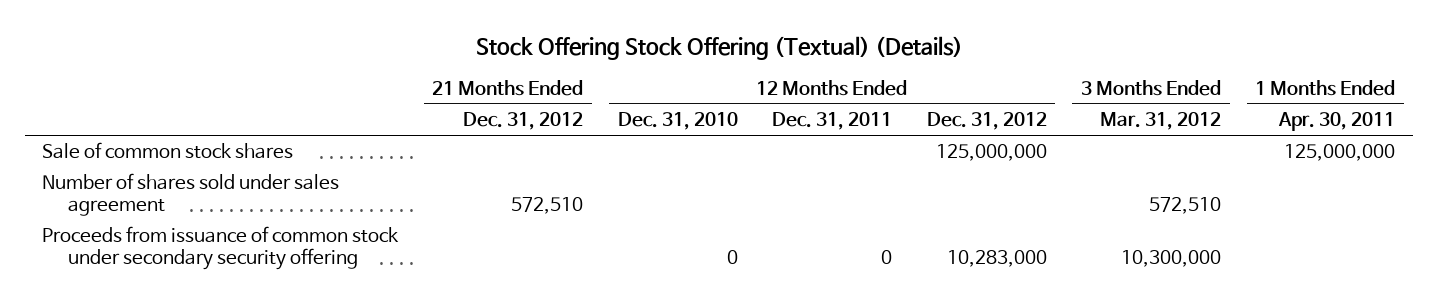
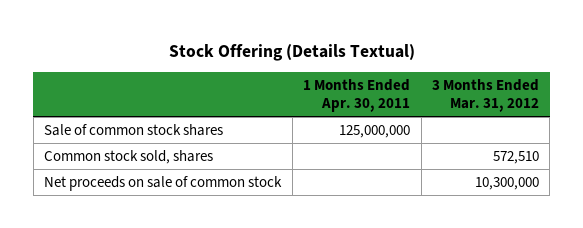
- Stock Offering Stock Offering (Textual) (Details)
+ Stock Offering (Details Textual)
- | 21 Months Ended Dec. 31, 2012 | 12 Months Ended Dec. 31, 2010 | 12 Months Ended Dec. 31, 2011 | 12 Months Ended Dec. 31, 2012 | 3 Months Ended Mar. 31, 2012 | 1 Months Ended Apr. 30, 2011
+ | 1 Months Ended Apr. 30, 2011 | 3 Months Ended Mar. 31, 2012
- Number of shares sold under sales agreement | 572,510 | | | | 572,510 |
- Proceeds from issuance of common stock under secondary security offering | | 0 | 0 | 10,283,000 | 10,300,000 |
+ Common stock sold, shares | | 572,510
+ Net proceeds on sale of common stock | | 10,300,000

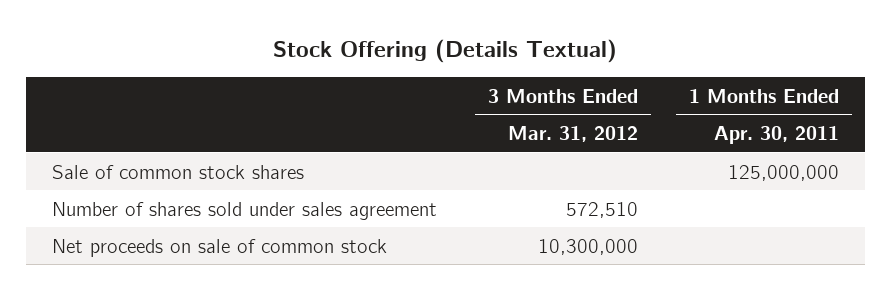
- | 1 Months Ended Apr. 30, 2011 | 3 Months Ended Mar. 31, 2012
+ | 3 Months Ended Mar. 31, 2012 | 1 Months Ended Apr. 30, 2011
- Common stock sold, shares | | 572,510
+ Number of shares sold under sales agreement | 572,510 |

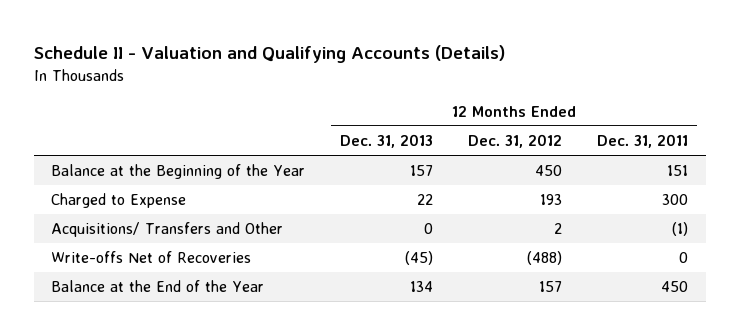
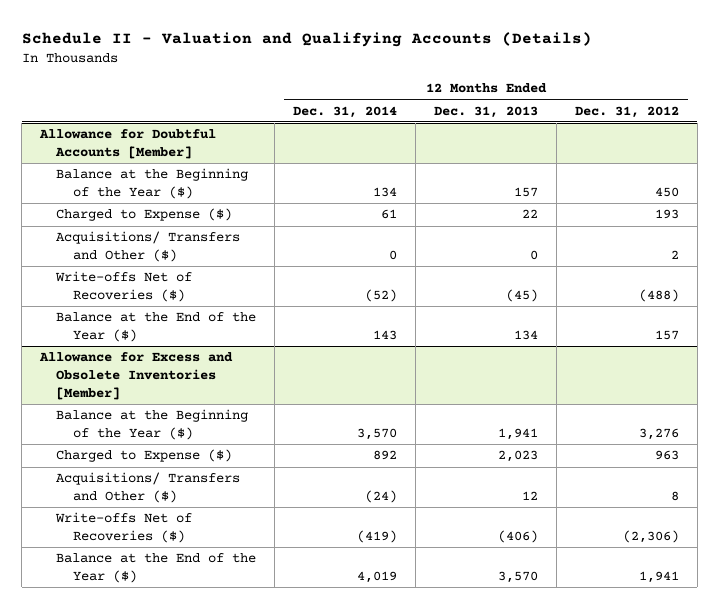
- | 12 Months Ended Dec. 31, 2013 | 12 Months Ended Dec. 31, 2012 | 12 Months Ended Dec. 31, 2011
+ | 12 Months Ended Dec. 31, 2014 | 12 Months Ended Dec. 31, 2013 | 12 Months Ended Dec. 31, 2012
- Balance at the Beginning of the Year | 157 | 450 | 151
- Charged to Expense | 22 | 193 | 300
- Acquisitions/ Transfers and Other | 0 | 2 | (1)
- Write-offs Net of Recoveries | (45) | (488) | 0
- Balance at the End of the Year | 134 | 157 | 450
+ Allowance for Doubtful Accounts [Member]
+ Balance at the Beginning of the Year ($) | 134 | 157 | 450
+ Charged to Expense ($) | 61 | 22 | 193
+ Acquisitions/ Transfers and Other ($) | 0 | 0 | 2
+ Write-offs Net of Recoveries ($) | (52) | (45) | (488)
+ Balance at the End of the Year ($) | 143 | 134 | 157
+ Allowance for Excess and Obsolete Inventories [Member]
+ Balance at the Beginning of the Year ($) | 3,570 | 1,941 | 3,276
+ Charged to Expense ($) | 892 | 2,023 | 963
+ Acquisitions/ Transfers and Other ($) | (24) | 12 | 8
+ Write-offs Net of Recoveries ($) | (419) | (406) | (2,306)
+ Balance at the End of the Year ($) | 4,019 | 3,570 | 1,941

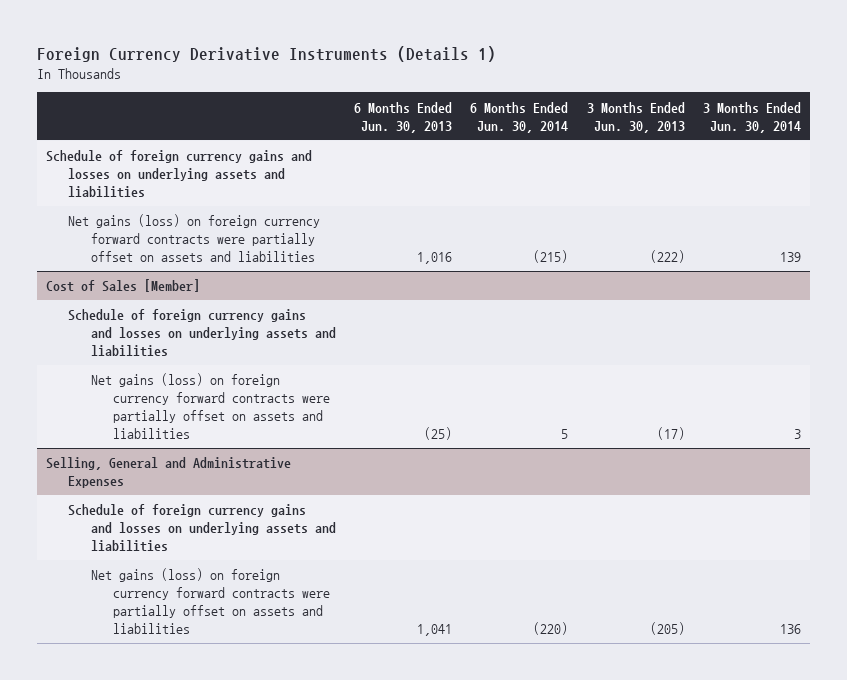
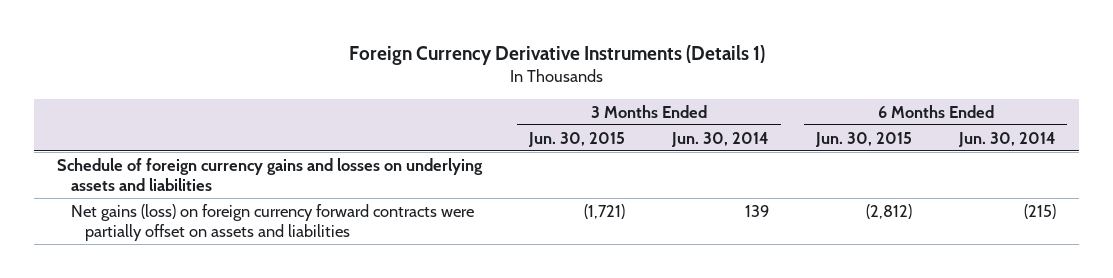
- | 6 Months Ended Jun. 30, 2013 | 6 Months Ended Jun. 30, 2014 | 3 Months Ended Jun. 30, 2013 | 3 Months Ended Jun. 30, 2014
+ | 3 Months Ended Jun. 30, 2015 | 3 Months Ended Jun. 30, 2014 | 6 Months Ended Jun. 30, 2015 | 6 Months Ended Jun. 30, 2014
- Cost of Sales [Member]
- Schedule of foreign currency gains and losses on underlying assets and liabilities
- Net gains (loss) on foreign currency forward contracts were partially offset on assets and liabilities | (25) | 5 | (17) | 3
- Selling, General and Administrative Expenses
- Schedule of foreign currency gains and losses on underlying assets and liabilities
- Net gains (loss) on foreign currency forward contracts were partially offset on assets and liabilities | 1,041 | (220) | (205) | 136

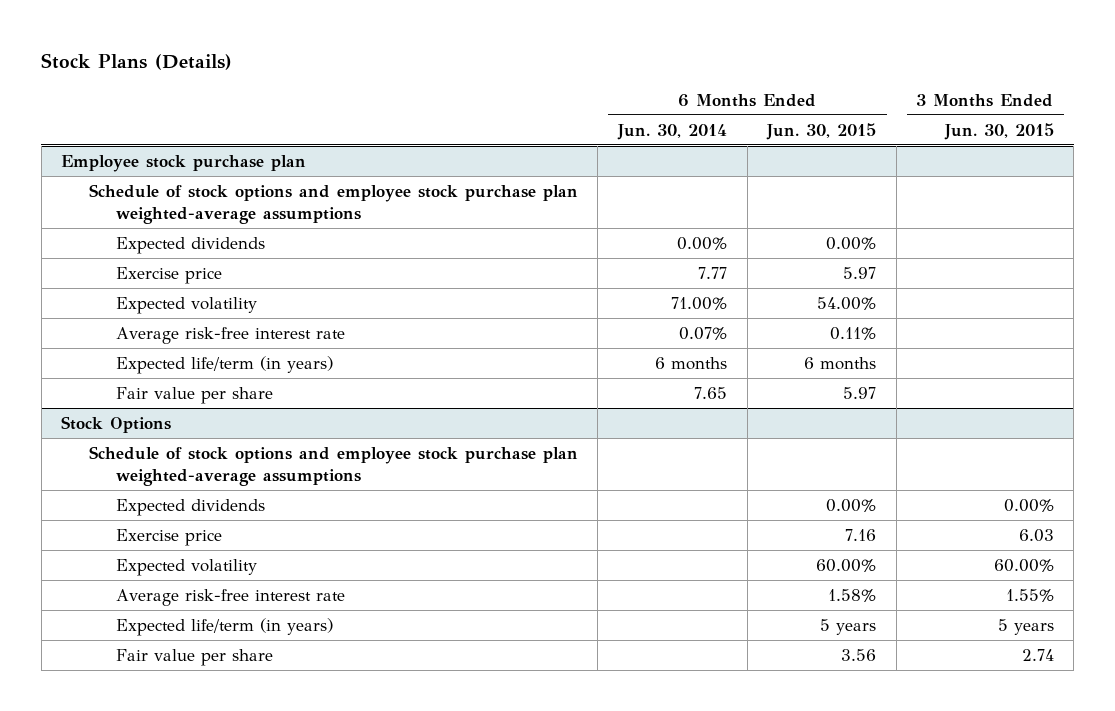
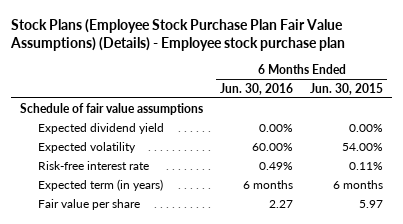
- Stock Plans (Details)
+ Stock Plans (Employee Stock Purchase Plan Fair Value Assumptions) (Details) - Employee stock purchase plan
- | 6 Months Ended Jun. 30, 2014 | 6 Months Ended Jun. 30, 2015 | 3 Months Ended Jun. 30, 2015
+ | 6 Months Ended Jun. 30, 2016 | 6 Months Ended Jun. 30, 2015
- Employee stock purchase plan
- Schedule of stock options and employee stock purchase plan weighted-average assumptions
- Expected dividends | 0.00% | 0.00% |
- Exercise price | 7.77 | 5.97 |
+ Schedule of fair value assumptions
+ Expected dividend yield | 0.00% | 0.00%
- Average risk-free interest rate | 0.07% | 0.11% |
- Expected life/term (in years) | 6 months | 6 months |
+ Risk-free interest rate | 0.49% | 0.11%
+ Expected term (in years) | 6 months | 6 months
- Stock Options
- Schedule of stock options and employee stock purchase plan weighted-average assumptions
- Expected dividends | | 0.00% | 0.00%
- Exercise price | | 7.16 | 6.03
- Expected volatility | | 60.00% | 60.00%
- Average risk-free interest rate | | 1.58% | 1.55%
- Expected life/term (in years) | | 5 years | 5 years
- Fair value per share | | 3.56 | 2.74

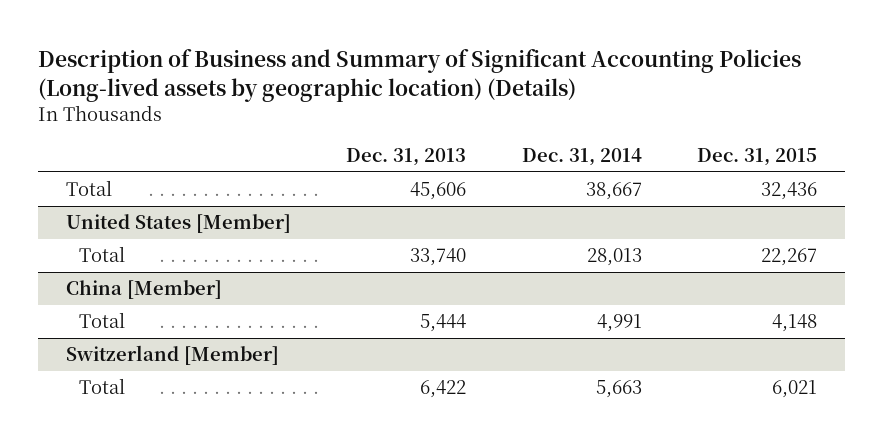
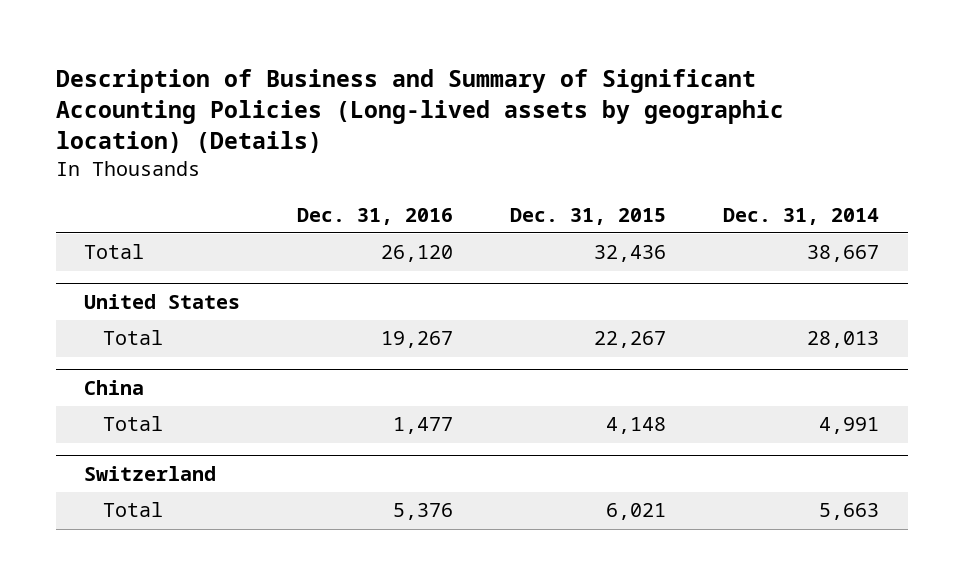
- | Dec. 31, 2013 | Dec. 31, 2014 | Dec. 31, 2015
+ | Dec. 31, 2016 | Dec. 31, 2015 | Dec. 31, 2014
- United States [Member]
+ United States
- China [Member]
+ China
- Switzerland [Member]
+ Switzerland

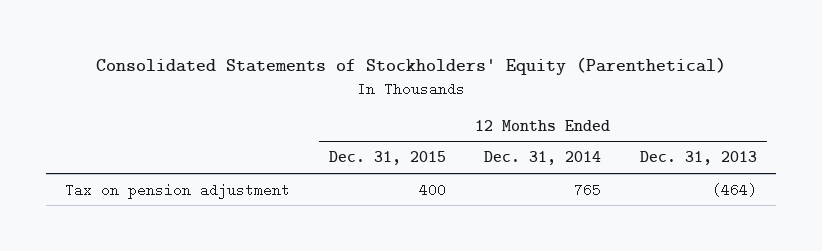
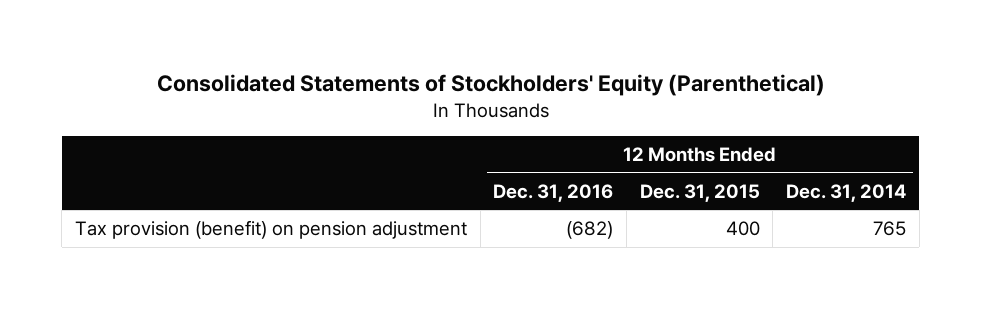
- | 12 Months Ended Dec. 31, 2015 | 12 Months Ended Dec. 31, 2014 | 12 Months Ended Dec. 31, 2013
+ | 12 Months Ended Dec. 31, 2016 | 12 Months Ended Dec. 31, 2015 | 12 Months Ended Dec. 31, 2014
- Tax on pension adjustment | 400 | 765 | (464)
+ Tax provision (benefit) on pension adjustment | (682) | 400 | 765

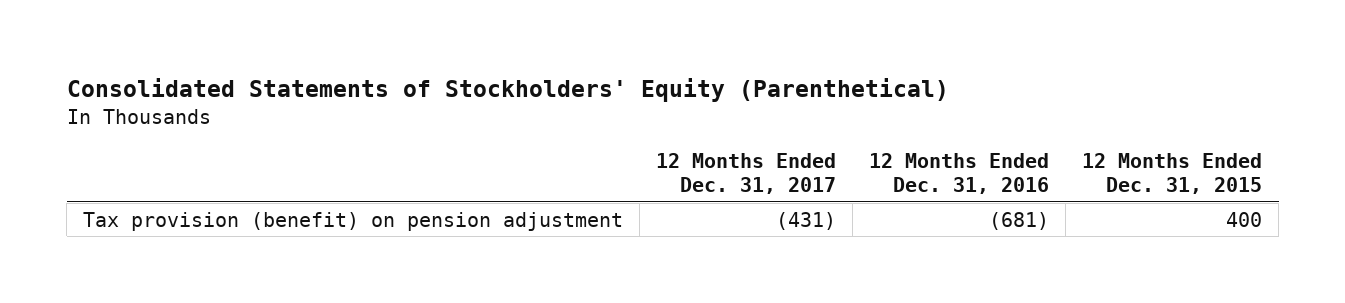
- | 12 Months Ended Dec. 31, 2016 | 12 Months Ended Dec. 31, 2015 | 12 Months Ended Dec. 31, 2014
+ | 12 Months Ended Dec. 31, 2017 | 12 Months Ended Dec. 31, 2016 | 12 Months Ended Dec. 31, 2015
- Tax provision (benefit) on pension adjustment | (682) | 400 | 765
+ Tax provision (benefit) on pension adjustment | (431) | (681) | 400

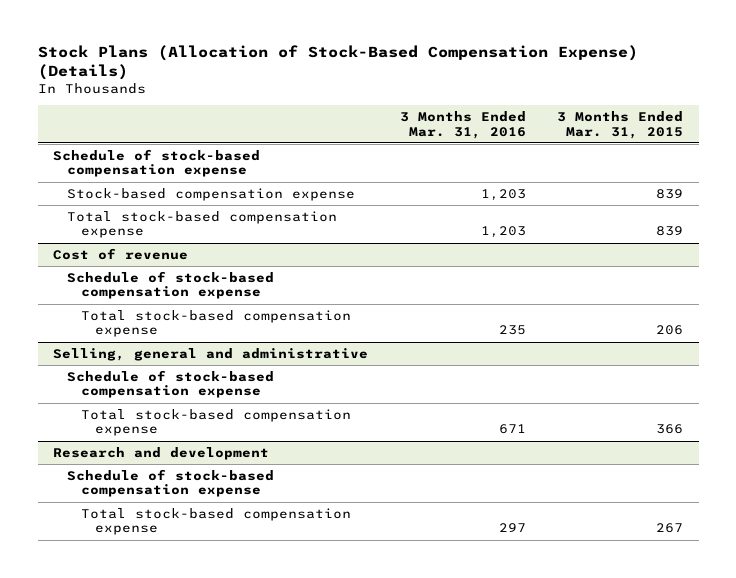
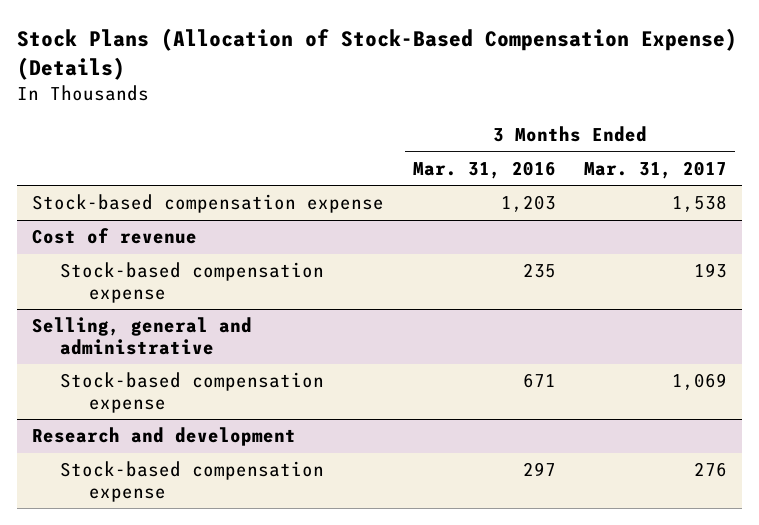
- | 3 Months Ended Mar. 31, 2016 | 3 Months Ended Mar. 31, 2015
+ | 3 Months Ended Mar. 31, 2016 | 3 Months Ended Mar. 31, 2017
- Schedule of stock-based compensation expense
- Total stock-based compensation expense | 1,203 | 839
@ Cost of revenue
- Schedule of stock-based compensation expense
- Total stock-based compensation expense | 235 | 206
+ Stock-based compensation expense | 235 | 193
@ Selling, general and administrative
- Schedule of stock-based compensation expense
- Total stock-based compensation expense | 671 | 366
+ Stock-based compensation expense | 671 | 1,069
@ Research and development
- Schedule of stock-based compensation expense
- Total stock-based compensation expense | 297 | 267
+ Stock-based compensation expense | 297 | 276

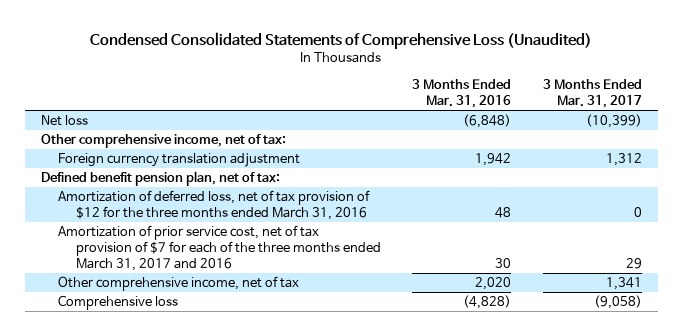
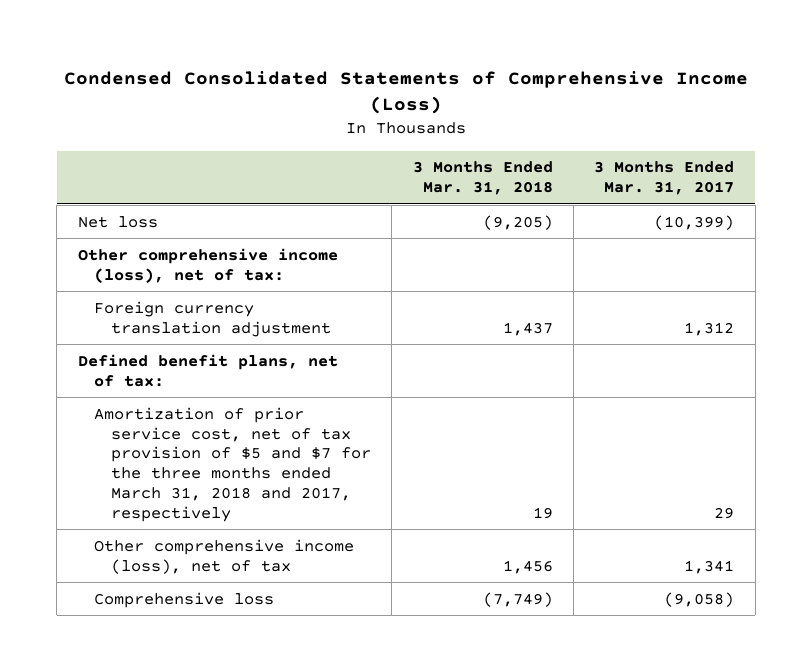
- Condensed Consolidated Statements of Comprehensive Loss (Unaudited)
+ Condensed Consolidated Statements of Comprehensive Income (Loss)
- | 3 Months Ended Mar. 31, 2016 | 3 Months Ended Mar. 31, 2017
+ | 3 Months Ended Mar. 31, 2018 | 3 Months Ended Mar. 31, 2017
- Other comprehensive income, net of tax:
+ Other comprehensive income (loss), net of tax:
- Defined benefit pension plan, net of tax:
- Amortization of deferred loss, net of tax provision of $12 for the three months ended March 31, 2016 | 48 | 0
- Amortization of prior service cost, net of tax provision of $7 for each of the three months ended March 31, 2017 and 2016 | 30 | 29
- Other comprehensive income, net of tax | 2,020 | 1,341
+ Defined benefit plans, net of tax:
+ Amortization of prior service cost, net of tax provision of $5 and $7 for the three months ended March 31, 2018 and 2017, respectively | 19 | 29
+ Other comprehensive income (loss), net of tax | 1,456 | 1,341

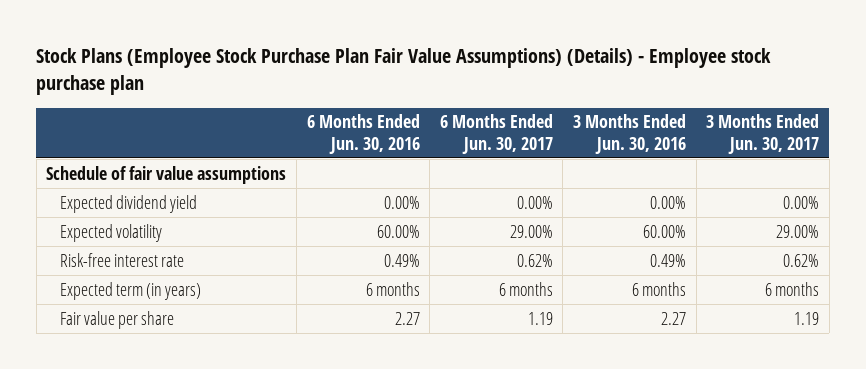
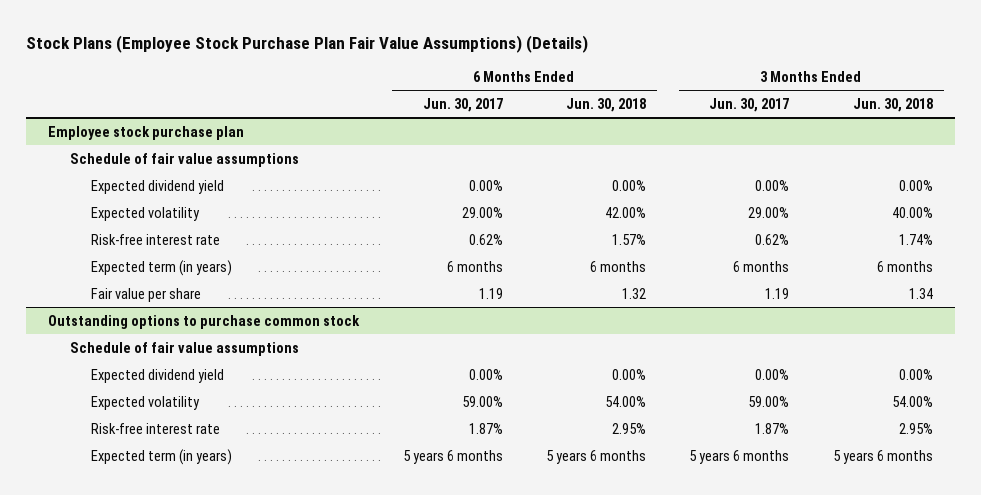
- Stock Plans (Employee Stock Purchase Plan Fair Value Assumptions) (Details) - Employee stock purchase plan
+ Stock Plans (Employee Stock Purchase Plan Fair Value Assumptions) (Details)
- | 6 Months Ended Jun. 30, 2016 | 6 Months Ended Jun. 30, 2017 | 3 Months Ended Jun. 30, 2016 | 3 Months Ended Jun. 30, 2017
+ | 6 Months Ended Jun. 30, 2017 | 6 Months Ended Jun. 30, 2018 | 3 Months Ended Jun. 30, 2017 | 3 Months Ended Jun. 30, 2018
+ Employee stock purchase plan
+ Outstanding options to purchase common stock
+ Schedule of fair value assumptions
+ Expected dividend yield | 0.00% | 0.00% | 0.00% | 0.00%
+ Expected volatility | 59.00% | 54.00% | 59.00% | 54.00%
+ Risk-free interest rate | 1.87% | 2.95% | 1.87% | 2.95%
+ Expected term (in years) | 5 years 6 months | 5 years 6 months | 5 years 6 months | 5 years 6 months

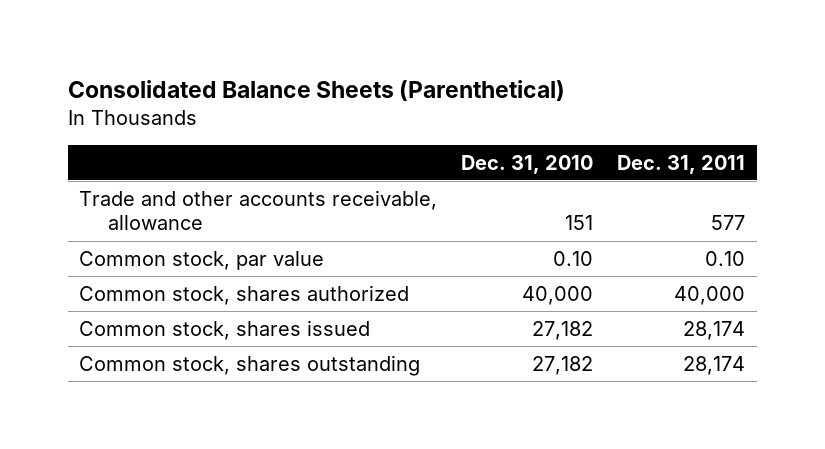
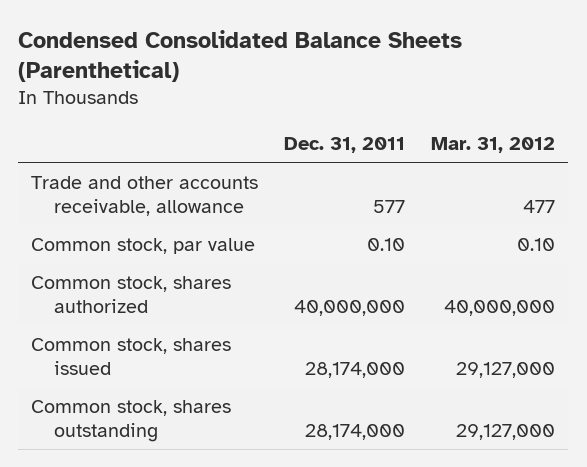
- Consolidated Balance Sheets (Parenthetical)
+ Condensed Consolidated Balance Sheets (Parenthetical)
- | Dec. 31, 2010 | Dec. 31, 2011
+ | Dec. 31, 2011 | Mar. 31, 2012
- Common stock, shares authorized | 40,000 | 40,000
- Common stock, shares issued | 27,182 | 28,174
- Common stock, shares outstanding | 27,182 | 28,174
+ Common stock, shares authorized | 40,000,000 | 40,000,000
+ Common stock, shares issued | 28,174,000 | 29,127,000
+ Common stock, shares outstanding | 28,174,000 | 29,127,000

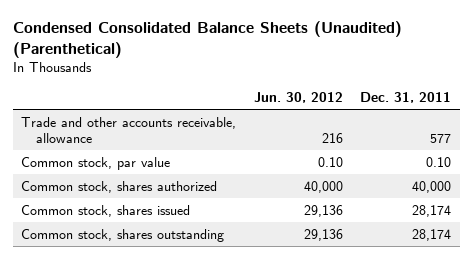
- Condensed Consolidated Balance Sheets (Parenthetical)
+ Condensed Consolidated Balance Sheets (Unaudited) (Parenthetical)
- | Dec. 31, 2011 | Mar. 31, 2012
+ | Jun. 30, 2012 | Dec. 31, 2011
- Common stock, shares authorized | 40,000,000 | 40,000,000
- Common stock, shares issued | 28,174,000 | 29,127,000
- Common stock, shares outstanding | 28,174,000 | 29,127,000
+ Common stock, shares authorized | 40,000 | 40,000
+ Common stock, shares issued | 29,136 | 28,174
+ Common stock, shares outstanding | 29,136 | 28,174

